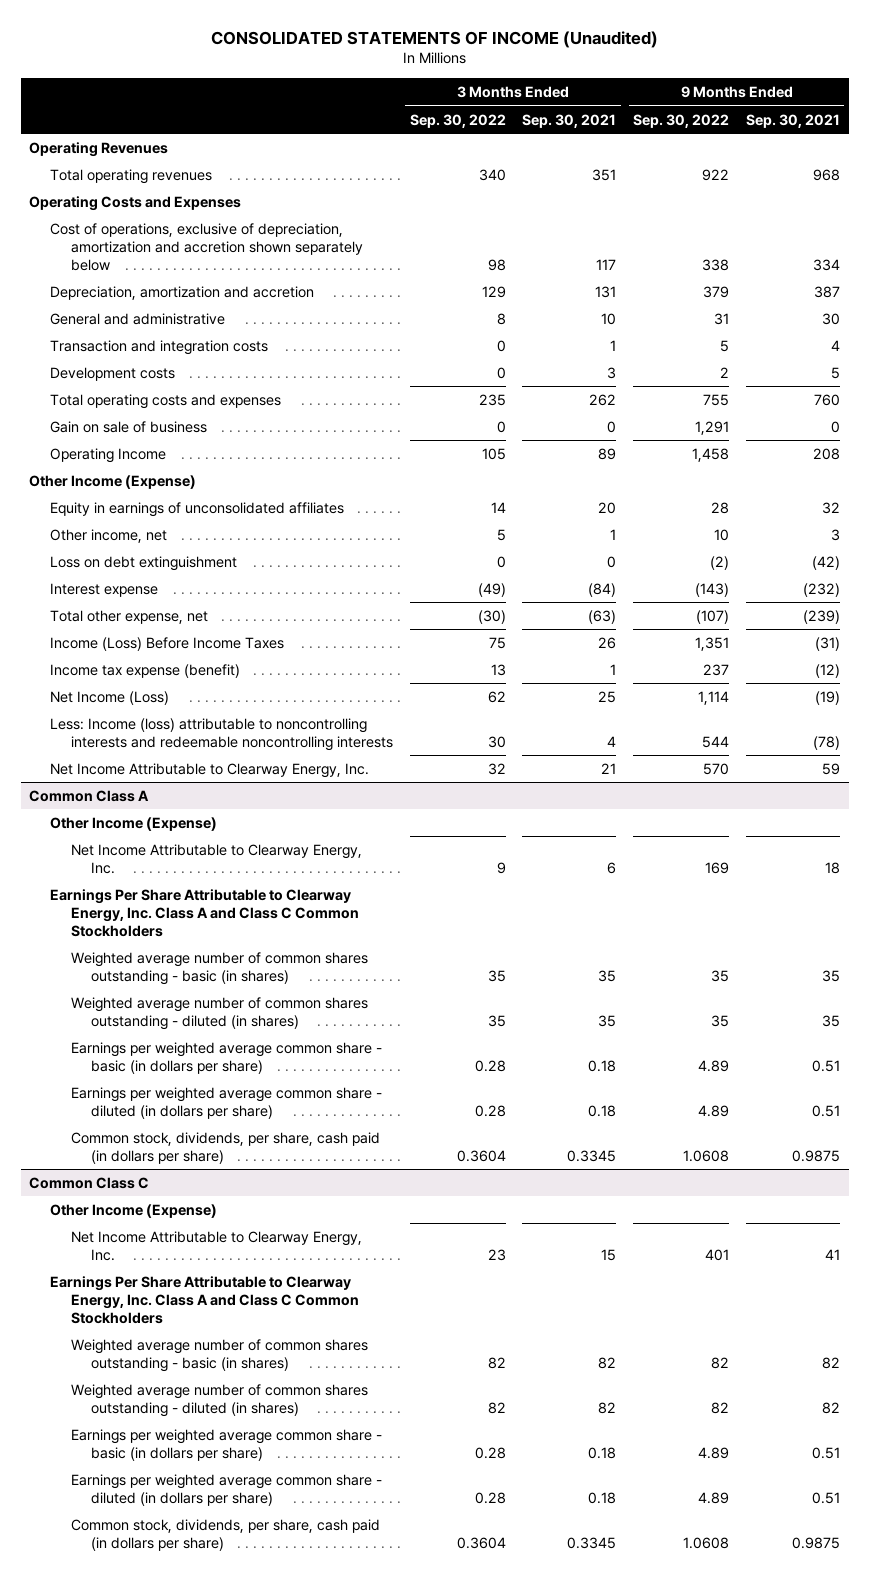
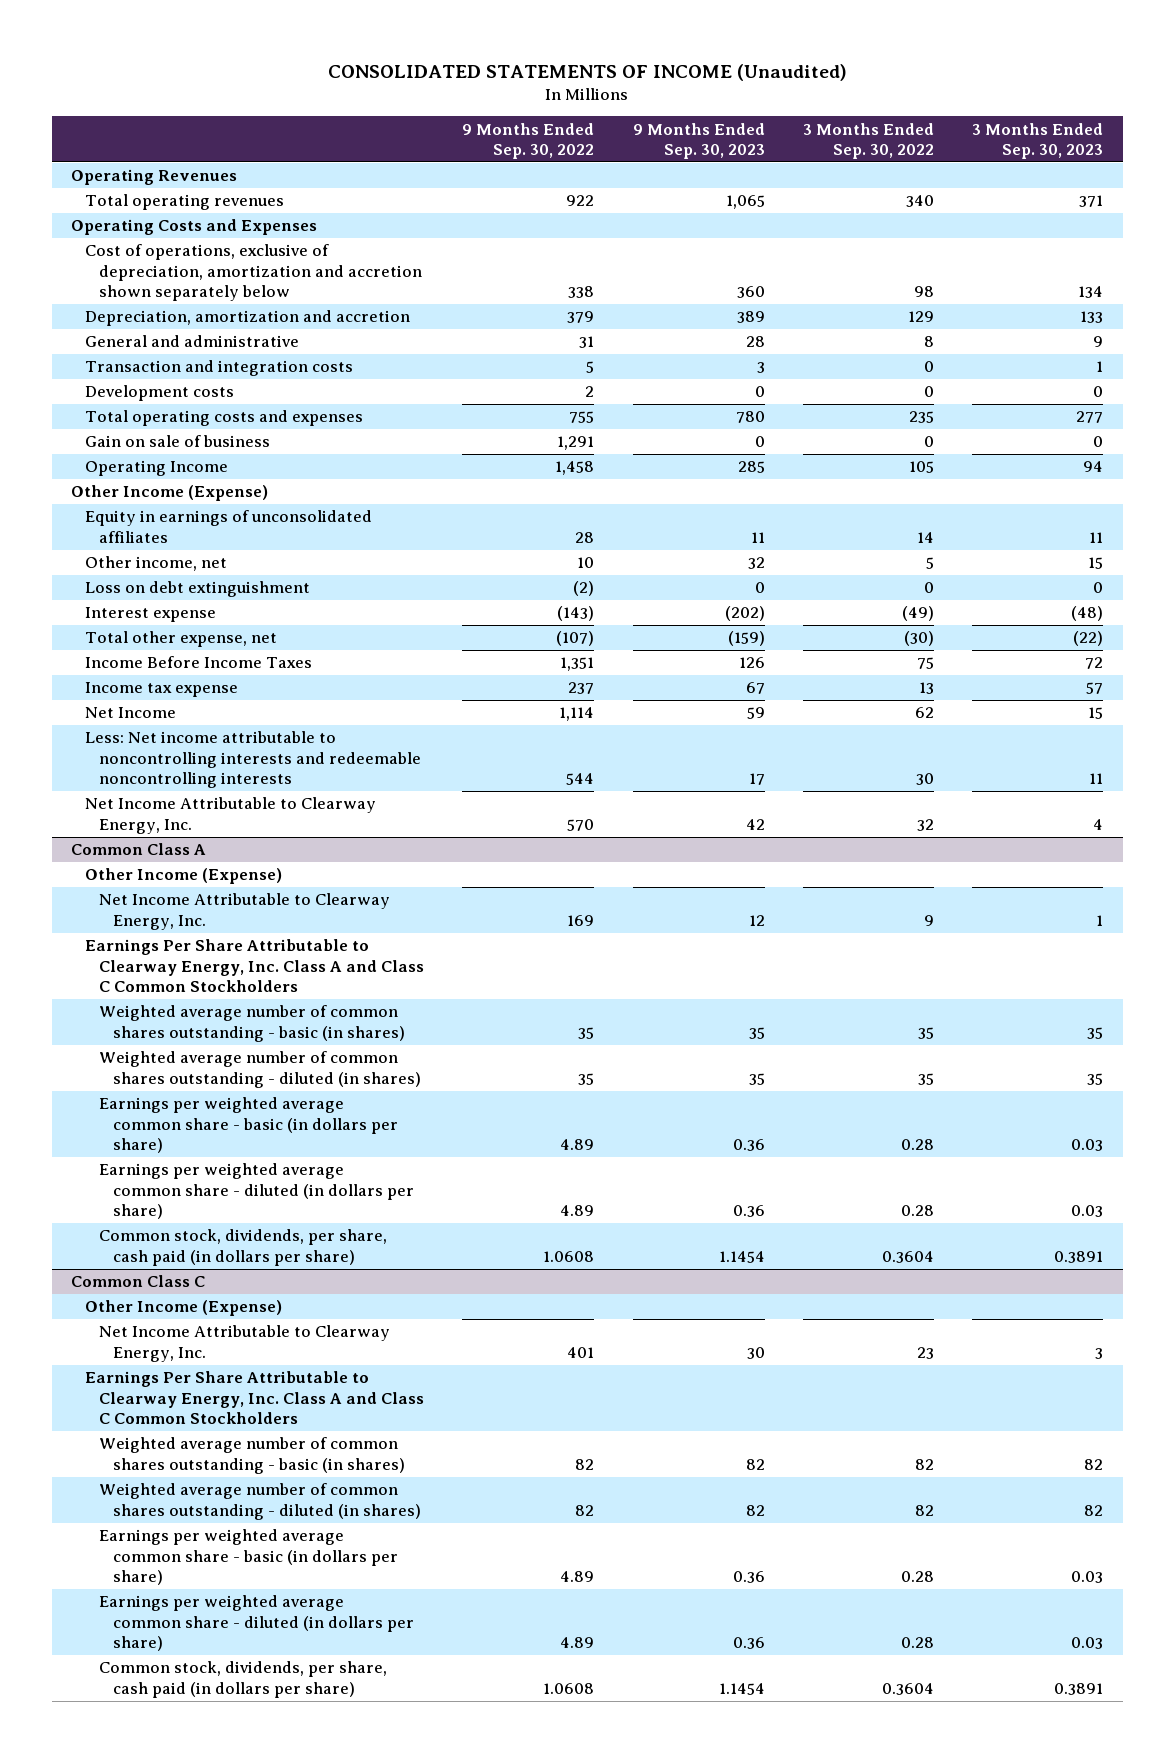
- | 3 Months Ended Sep. 30, 2022 | 3 Months Ended Sep. 30, 2021 | 9 Months Ended Sep. 30, 2022 | 9 Months Ended Sep. 30, 2021
+ | 9 Months Ended Sep. 30, 2022 | 9 Months Ended Sep. 30, 2023 | 3 Months Ended Sep. 30, 2022 | 3 Months Ended Sep. 30, 2023
- Income (Loss) Before Income Taxes | 75 | 26 | 1,351 | (31)
- Income tax expense (benefit) | 13 | 1 | 237 | (12)
- Net Income (Loss) | 62 | 25 | 1,114 | (19)
- Less: Income (loss) attributable to noncontrolling interests and redeemable noncontrolling interests | 30 | 4 | 544 | (78)
+ Income Before Income Taxes | 1,351 | 126 | 75 | 72
+ Income tax expense | 237 | 67 | 13 | 57
+ Net Income | 1,114 | 59 | 62 | 15
+ Less: Net income attributable to noncontrolling interests and redeemable noncontrolling interests | 544 | 17 | 30 | 11

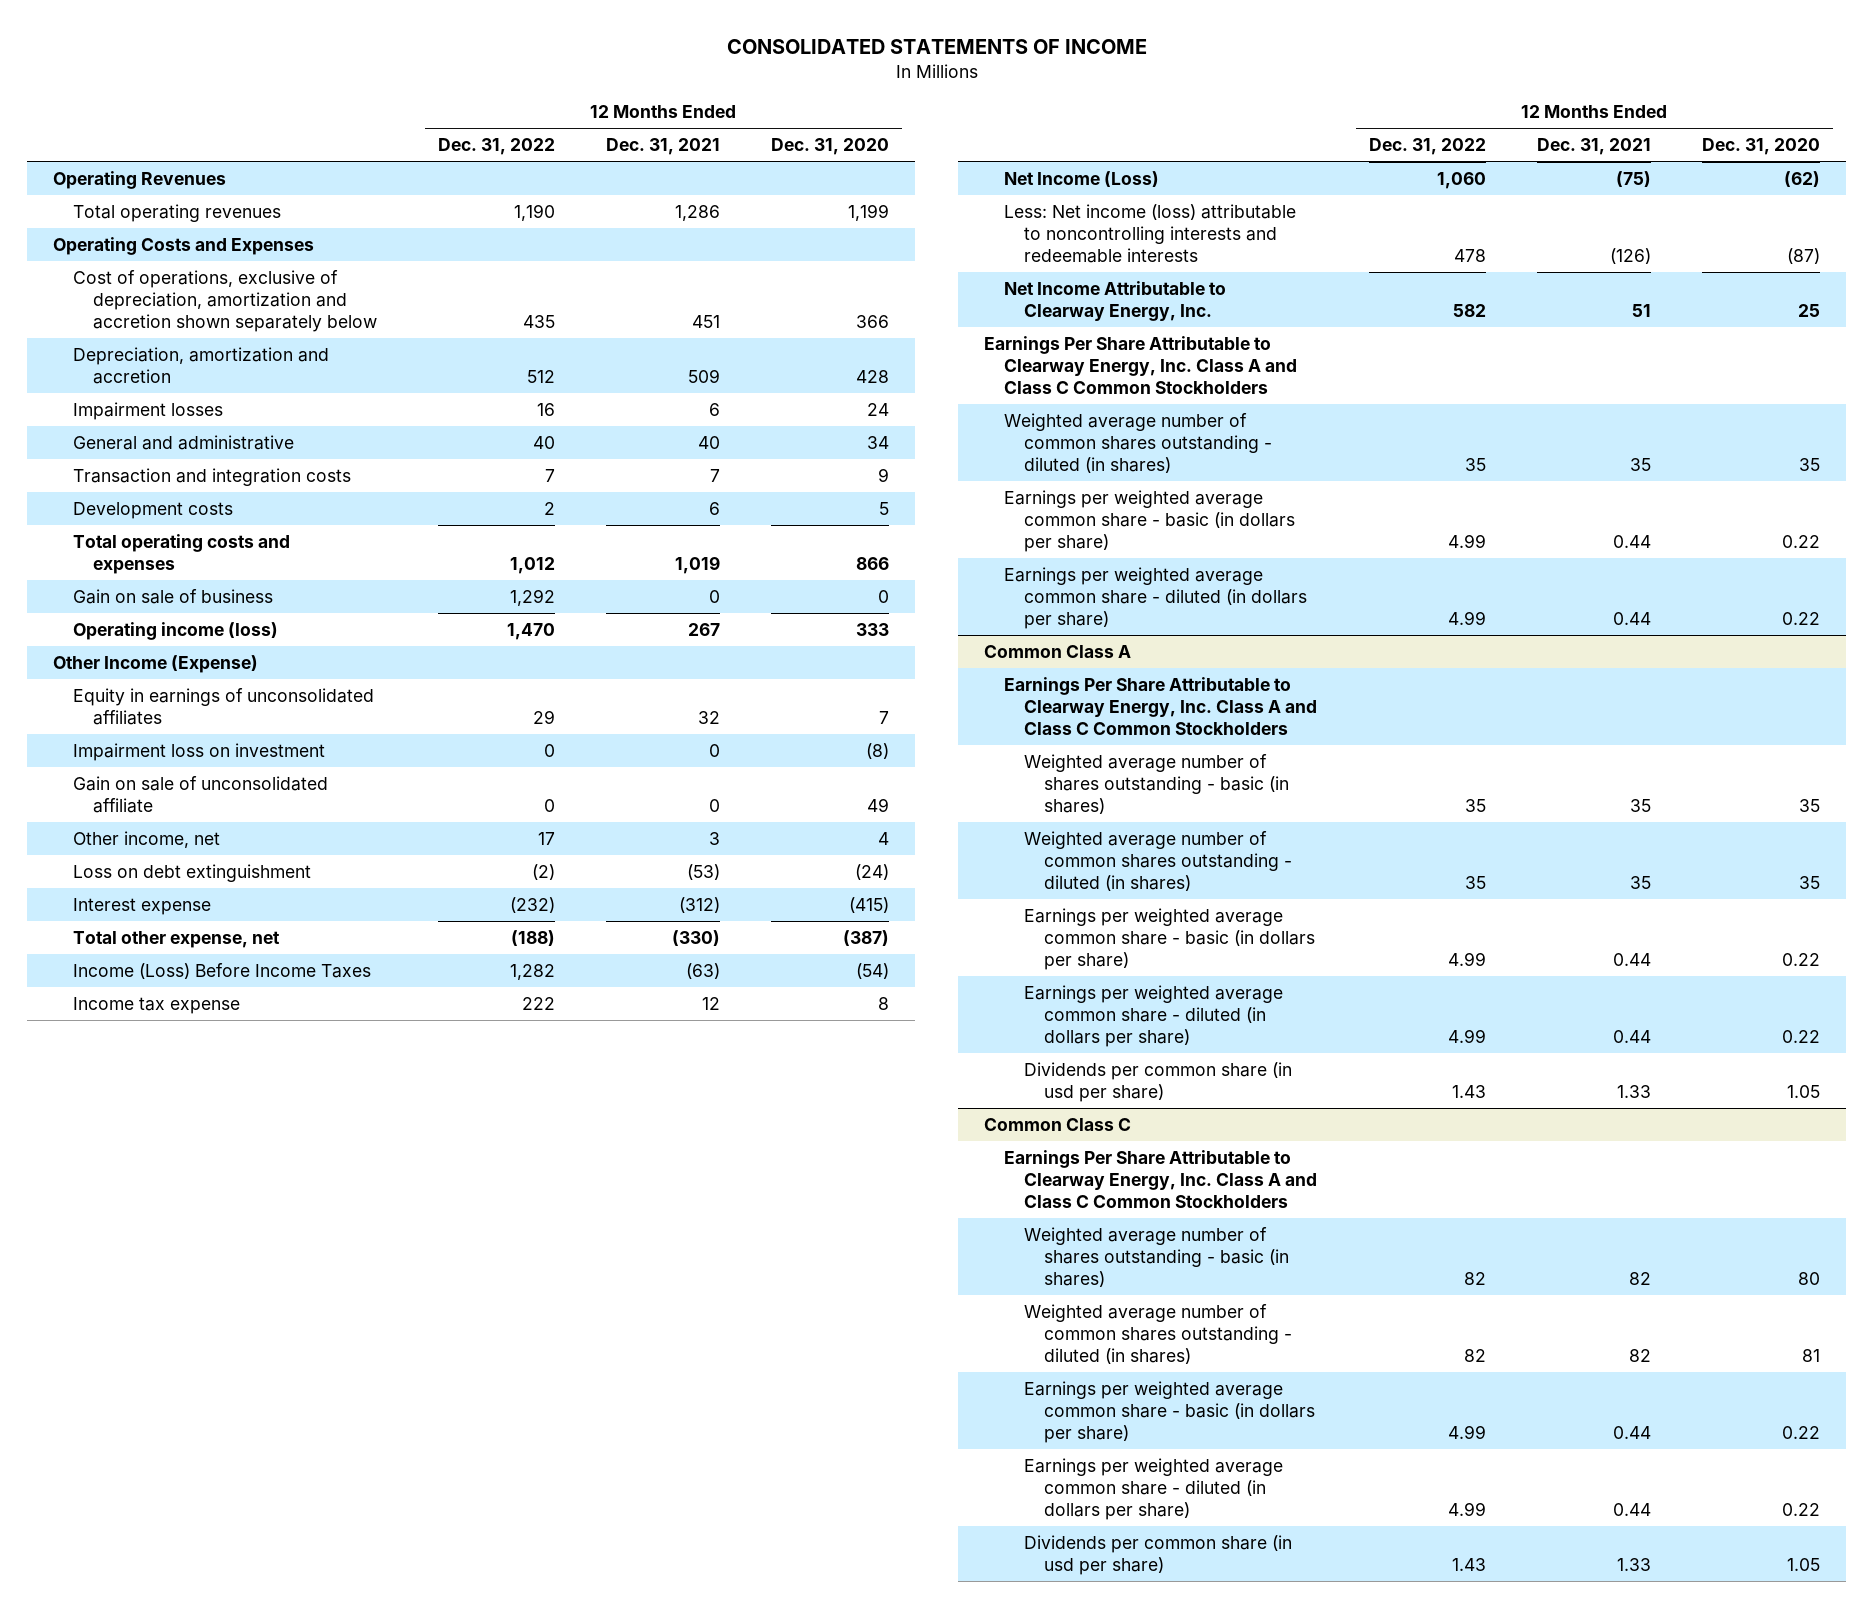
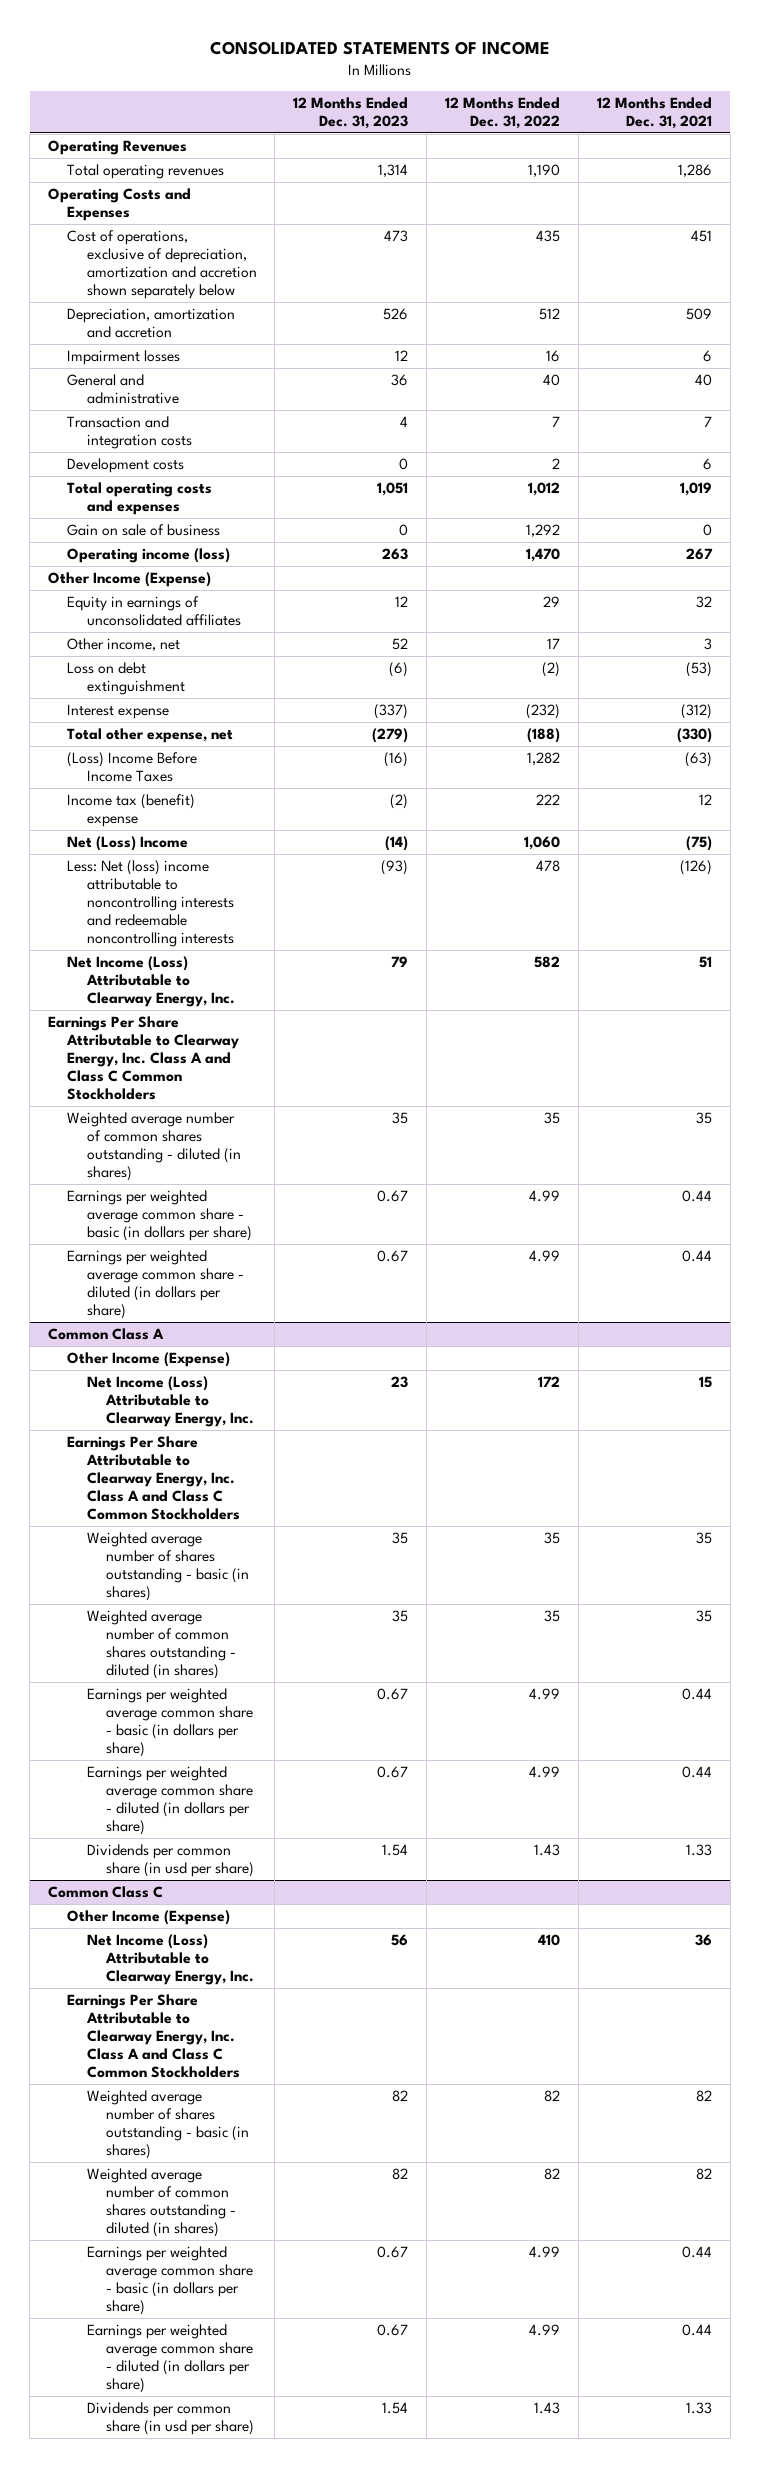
- | 12 Months Ended Dec. 31, 2022 | 12 Months Ended Dec. 31, 2021 | 12 Months Ended Dec. 31, 2020
+ | 12 Months Ended Dec. 31, 2023 | 12 Months Ended Dec. 31, 2022 | 12 Months Ended Dec. 31, 2021
- Impairment loss on investment | 0 | 0 | (8)
- Gain on sale of unconsolidated affiliate | 0 | 0 | 49
- Income (Loss) Before Income Taxes | 1,282 | (63) | (54)
- Income tax expense | 222 | 12 | 8
- Net Income (Loss) | 1,060 | (75) | (62)
- Less: Net income (loss) attributable to noncontrolling interests and redeemable interests | 478 | (126) | (87)
- Net Income Attributable to Clearway Energy, Inc. | 582 | 51 | 25
+ (Loss) Income Before Income Taxes | (16) | 1,282 | (63)
+ Income tax (benefit) expense | (2) | 222 | 12
+ Net (Loss) Income | (14) | 1,060 | (75)
+ Less: Net (loss) income attributable to noncontrolling interests and redeemable noncontrolling interests | (93) | 478 | (126)
+ Net Income (Loss) Attributable to Clearway Energy, Inc. | 79 | 582 | 51
@ Common Class A
+ Other Income (Expense)
+ Net Income (Loss) Attributable to Clearway Energy, Inc. | 23 | 172 | 15
@ Common Class C
+ Other Income (Expense)
+ Net Income (Loss) Attributable to Clearway Energy, Inc. | 56 | 410 | 36

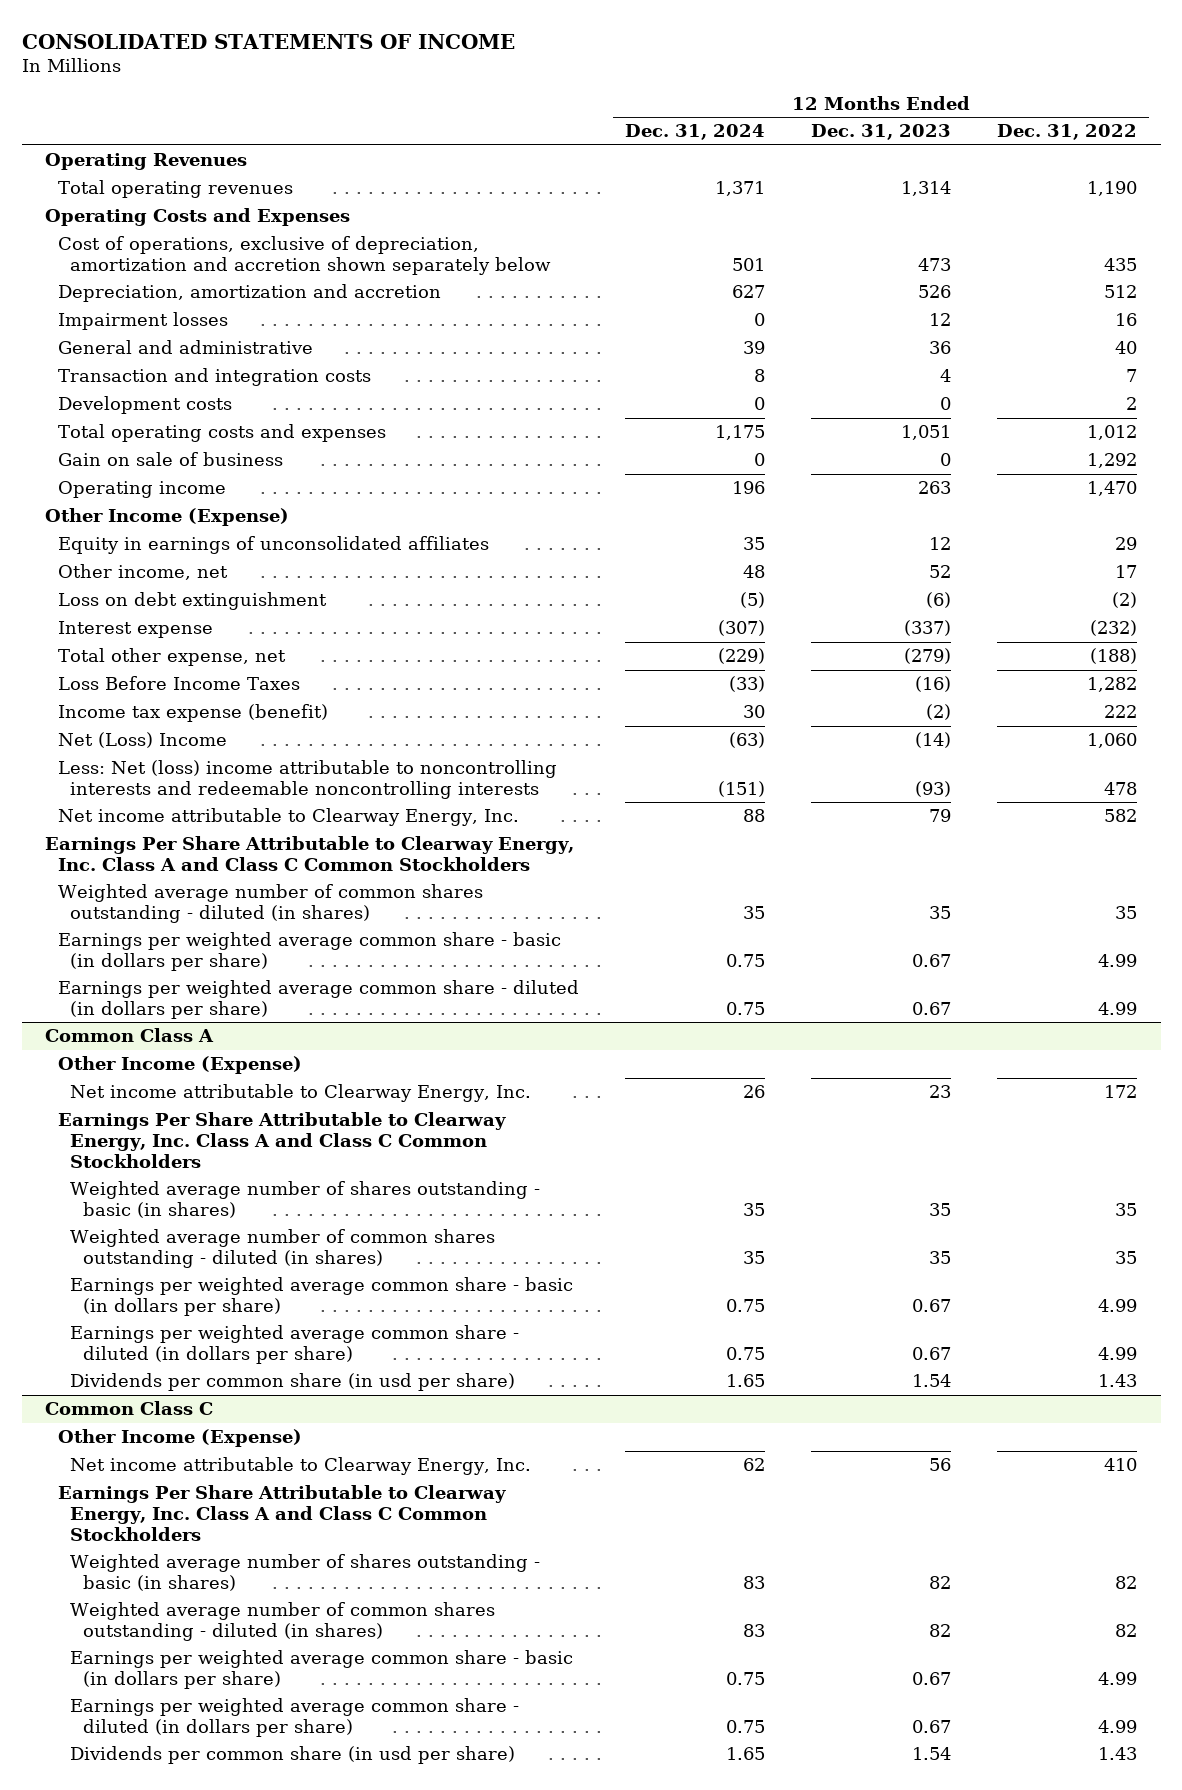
- | 12 Months Ended Dec. 31, 2023 | 12 Months Ended Dec. 31, 2022 | 12 Months Ended Dec. 31, 2021
+ | 12 Months Ended Dec. 31, 2024 | 12 Months Ended Dec. 31, 2023 | 12 Months Ended Dec. 31, 2022
- Operating income (loss) | 263 | 1,470 | 267
+ Operating income | 196 | 263 | 1,470
- (Loss) Income Before Income Taxes | (16) | 1,282 | (63)
- Income tax (benefit) expense | (2) | 222 | 12
+ Loss Before Income Taxes | (33) | (16) | 1,282
+ Income tax expense (benefit) | 30 | (2) | 222
- Net Income (Loss) Attributable to Clearway Energy, Inc. | 79 | 582 | 51
+ Net income attributable to Clearway Energy, Inc. | 88 | 79 | 582
@ Common Class A
- Net Income (Loss) Attributable to Clearway Energy, Inc. | 23 | 172 | 15
+ Net income attributable to Clearway Energy, Inc. | 26 | 23 | 172
@ Common Class C
- Net Income (Loss) Attributable to Clearway Energy, Inc. | 56 | 410 | 36
+ Net income attributable to Clearway Energy, Inc. | 62 | 56 | 410

